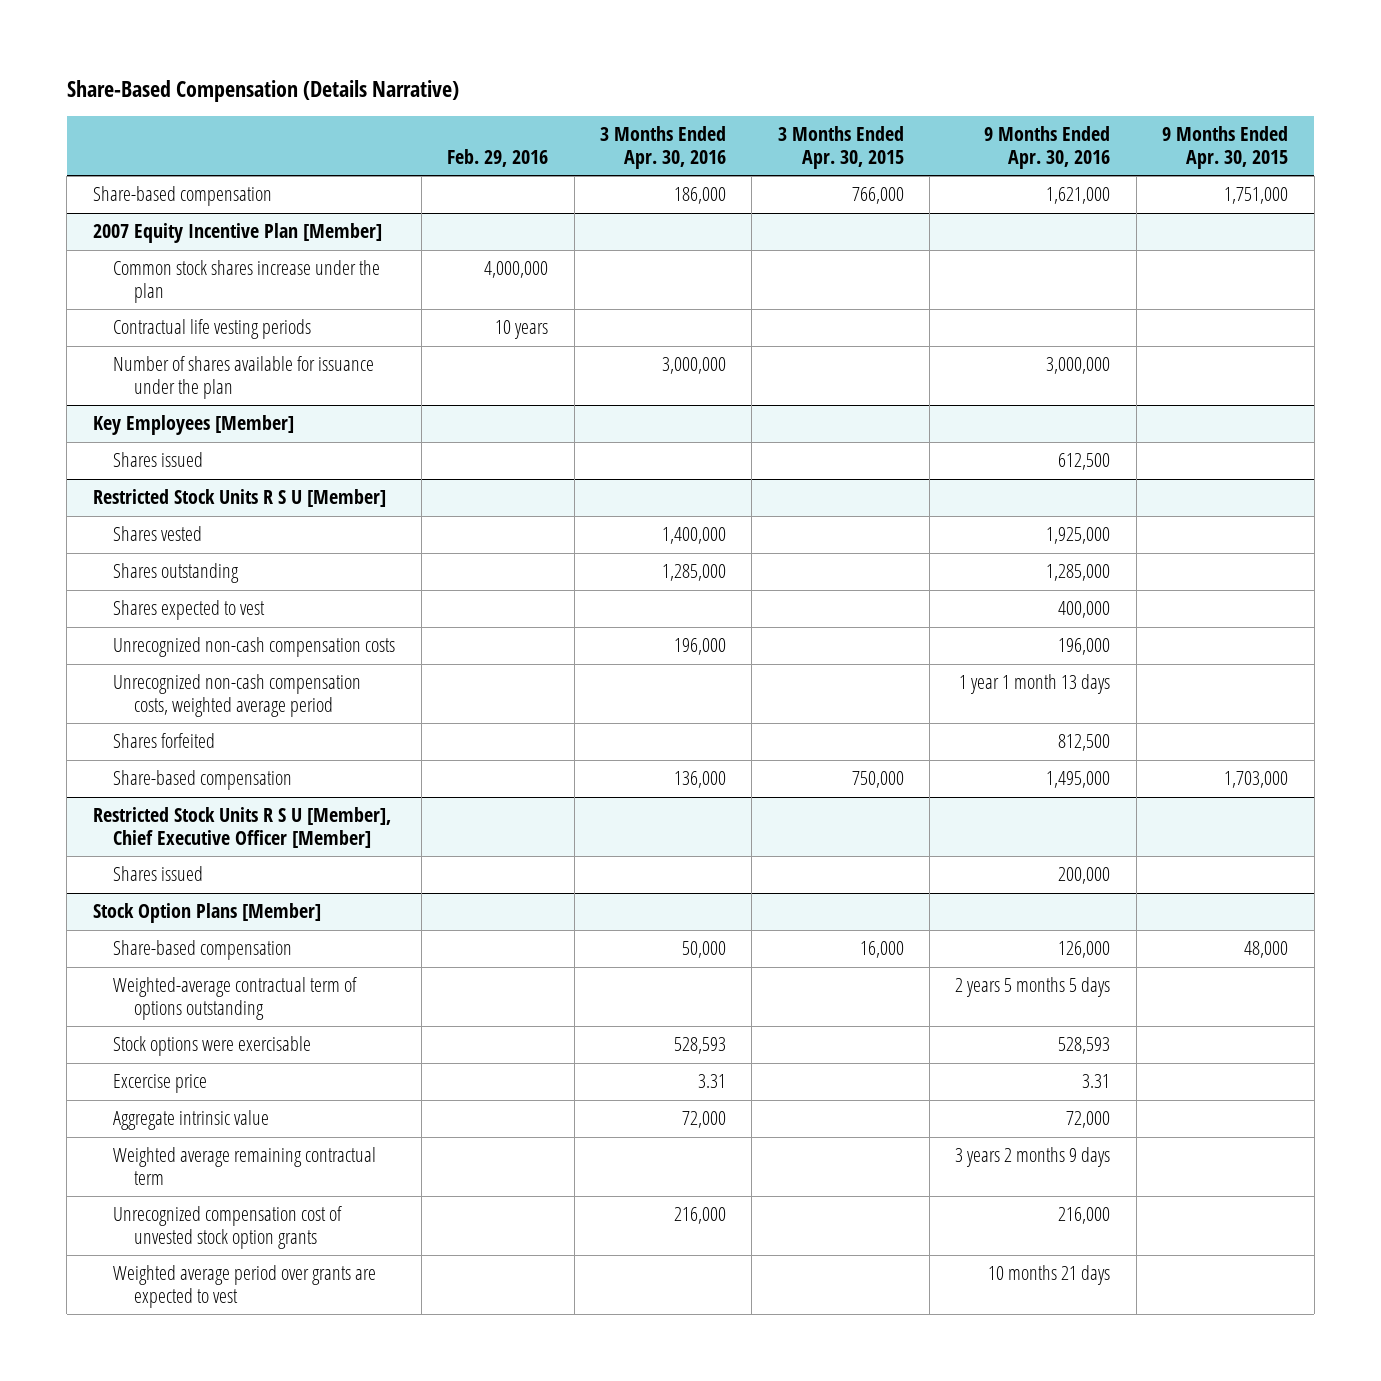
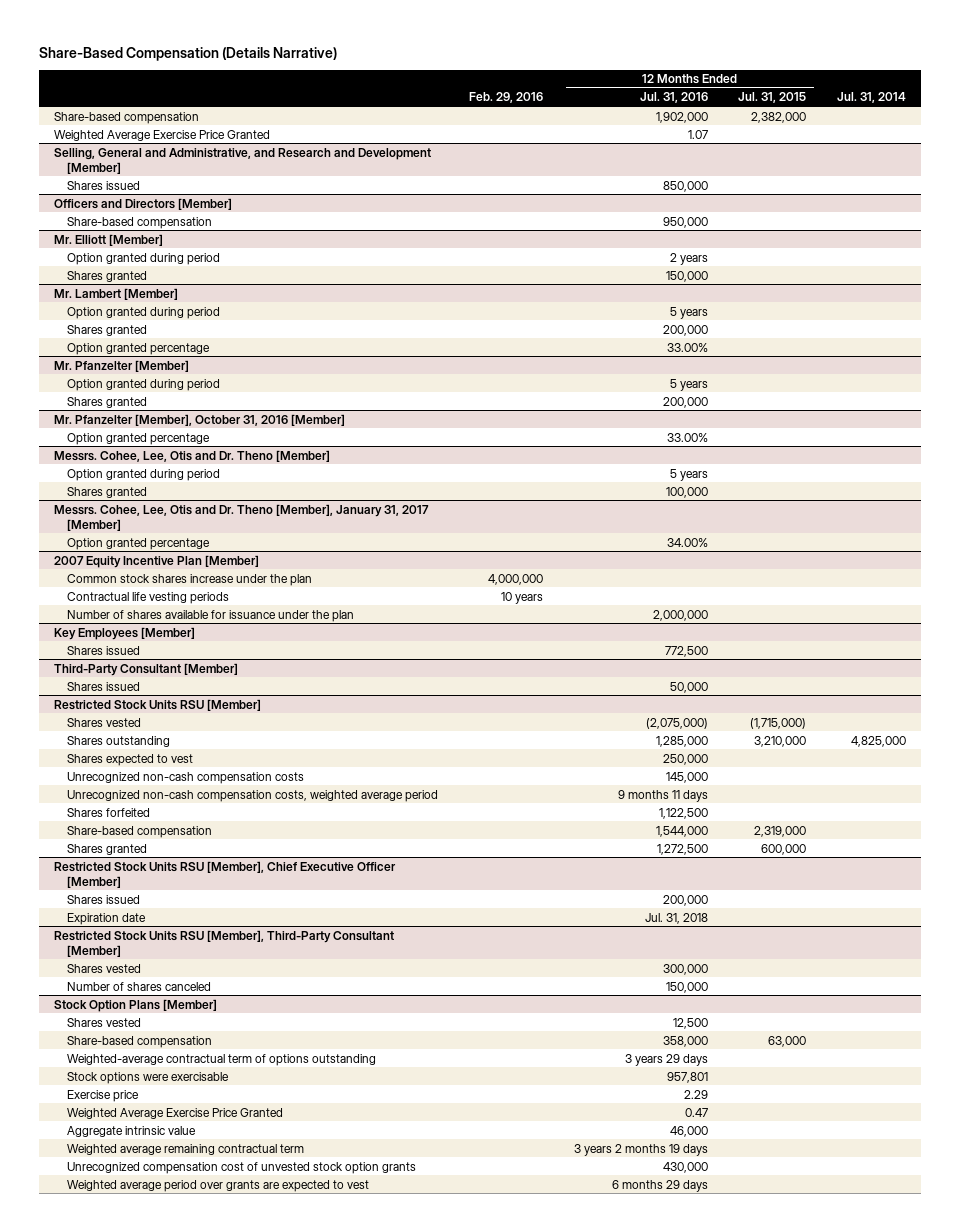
- | Feb. 29, 2016 | 3 Months Ended Apr. 30, 2016 | 3 Months Ended Apr. 30, 2015 | 9 Months Ended Apr. 30, 2016 | 9 Months Ended Apr. 30, 2015
+ | Feb. 29, 2016 | 12 Months Ended Jul. 31, 2016 | 12 Months Ended Jul. 31, 2015 | Jul. 31, 2014
+ Weighted Average Exercise Price Granted | | 1.07 | |
+ Selling, General and Administrative, and Research and Development [Member]
+ Shares issued | | 850,000 | |
+ Officers and Directors [Member]
+ Share-based compensation | | 950,000 | |
+ Mr. Elliott [Member]
+ Option granted during period | | 2 years | |
+ Shares granted | | 150,000 | |
+ Mr. Lambert [Member]
+ Option granted during period | | 5 years | |
+ Shares granted | | 200,000 | |
+ Option granted percentage | | 33.00% | |
+ Mr. Pfanzelter [Member]
+ Option granted during period | | 5 years | |
+ Shares granted | | 200,000 | |
+ Mr. Pfanzelter [Member], October 31, 2016 [Member]
+ Option granted percentage | | 33.00% | |
+ Messrs. Cohee, Lee, Otis and Dr. Theno [Member]
+ Option granted during period | | 5 years | |
+ Shares granted | | 100,000 | |
+ Messrs. Cohee, Lee, Otis and Dr. Theno [Member], January 31, 2017 [Member]
+ Option granted percentage | | 34.00% | |
- Restricted Stock Units R S U [Member]
+ Third-Party Consultant [Member]
+ Shares issued | | 50,000 | |
+ Restricted Stock Units RSU [Member]
- Restricted Stock Units R S U [Member], Chief Executive Officer [Member]
+ Shares granted | | 1,272,500 | 600,000 |
+ Restricted Stock Units RSU [Member], Chief Executive Officer [Member]
+ Expiration date | | Jul. 31, 2018 | |
+ Restricted Stock Units RSU [Member], Third-Party Consultant [Member]
+ Shares vested | | 300,000 | |
+ Number of shares canceled | | 150,000 | |
@ Stock Option Plans [Member]
+ Shares vested | | 12,500 | |
- Excercise price | | 3.31 | | 3.31 |
+ Exercise price | | 2.29 | |
+ Weighted Average Exercise Price Granted | | 0.47 | |

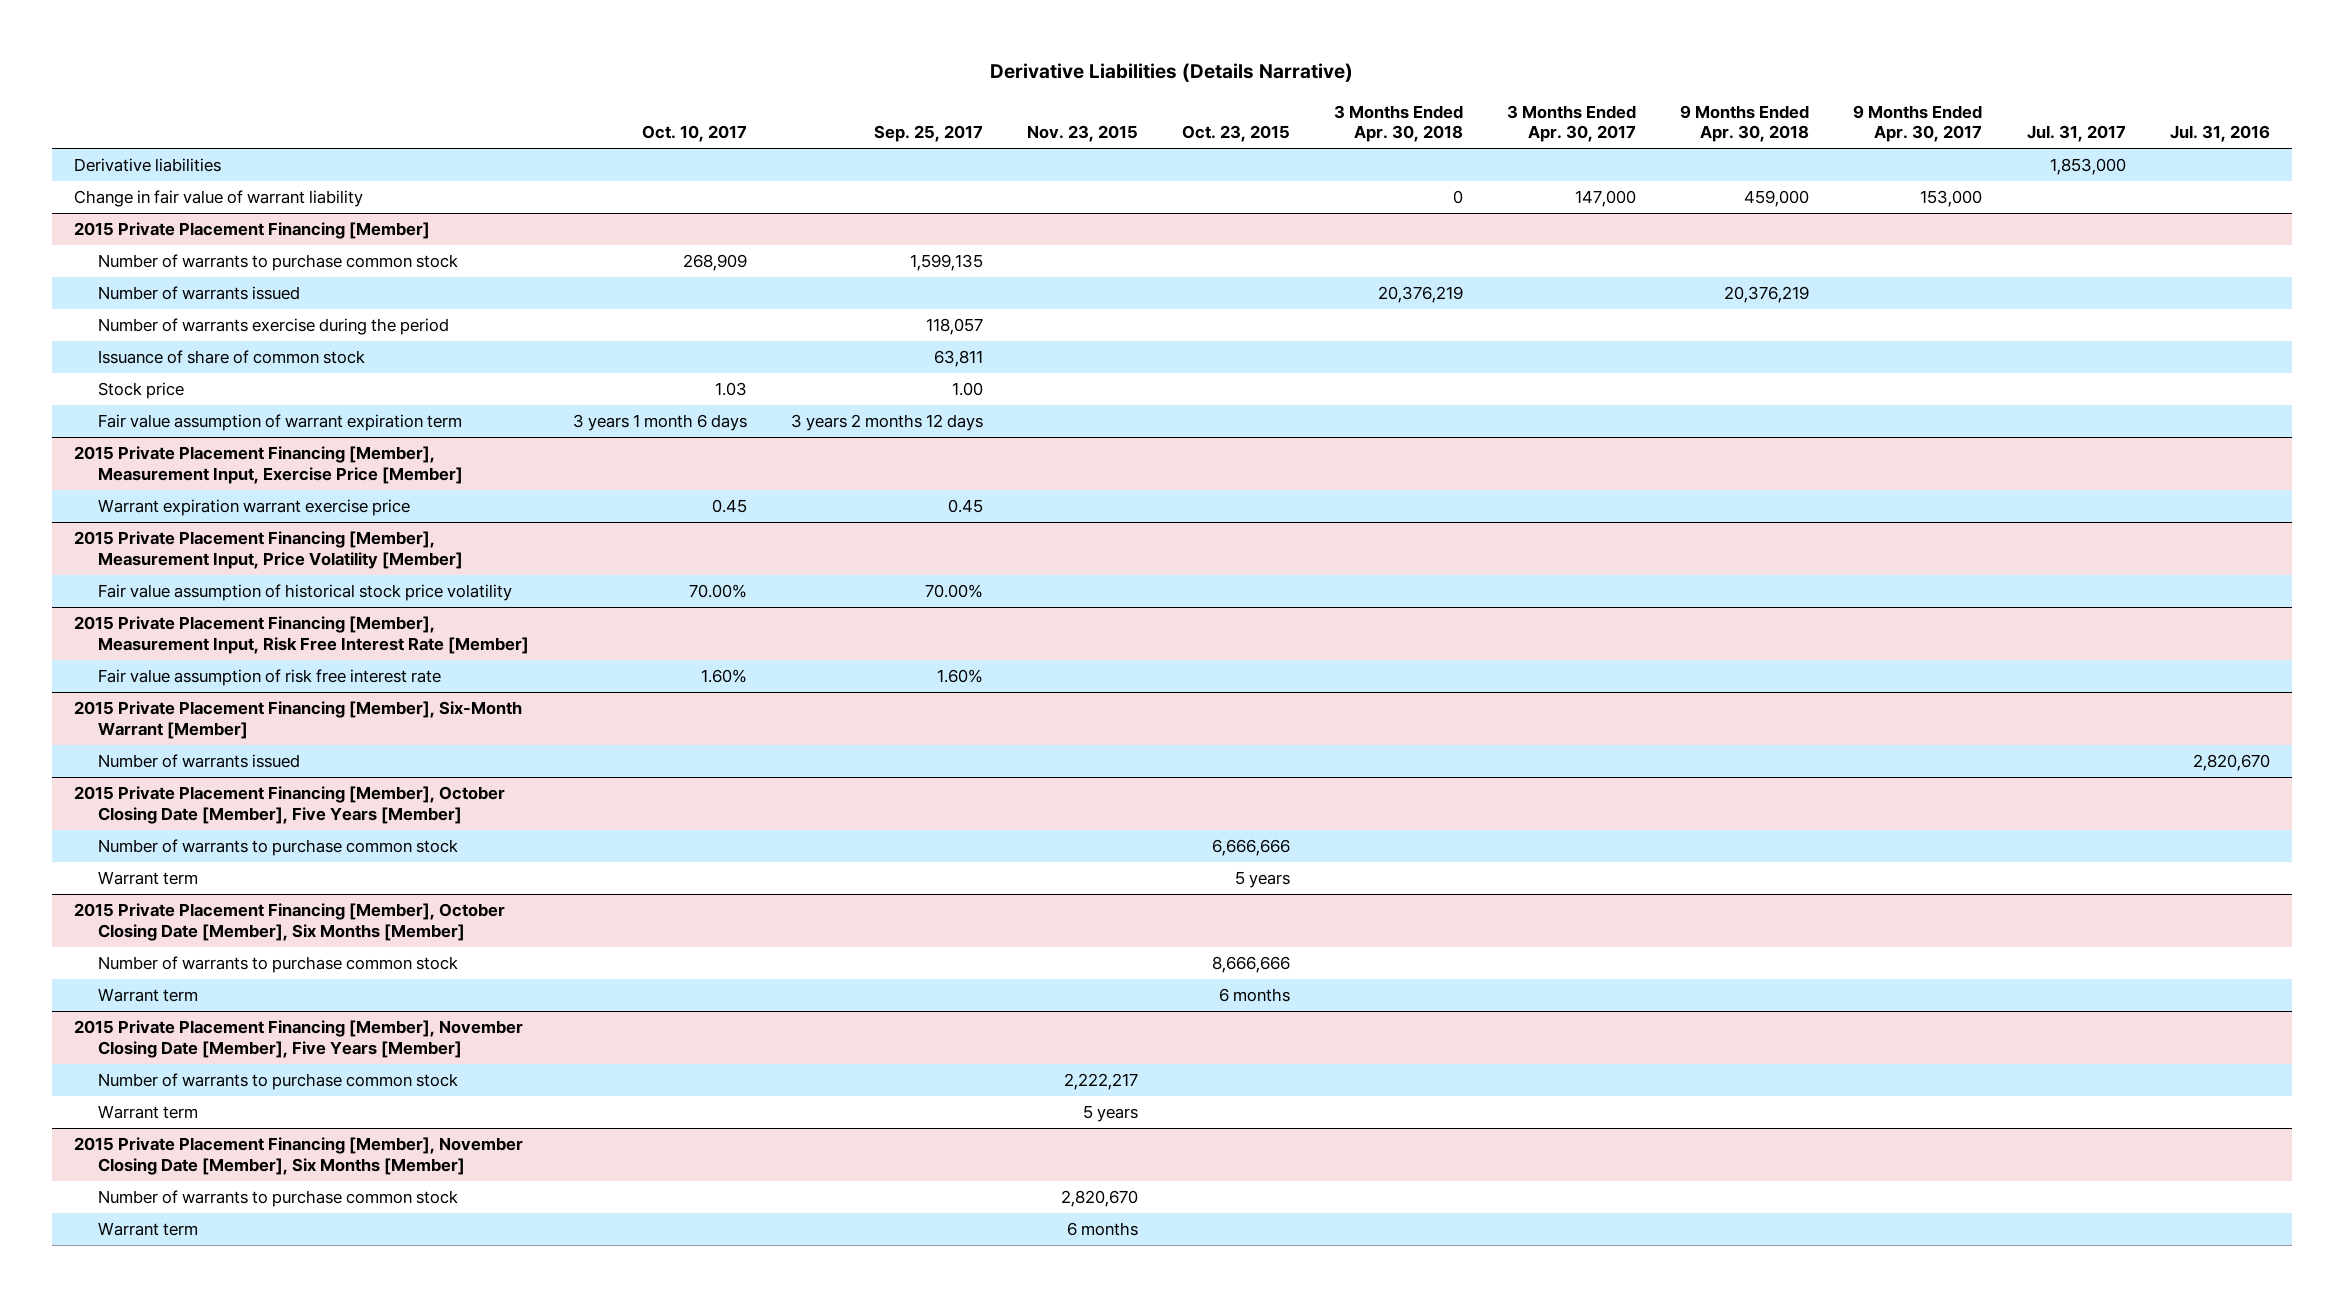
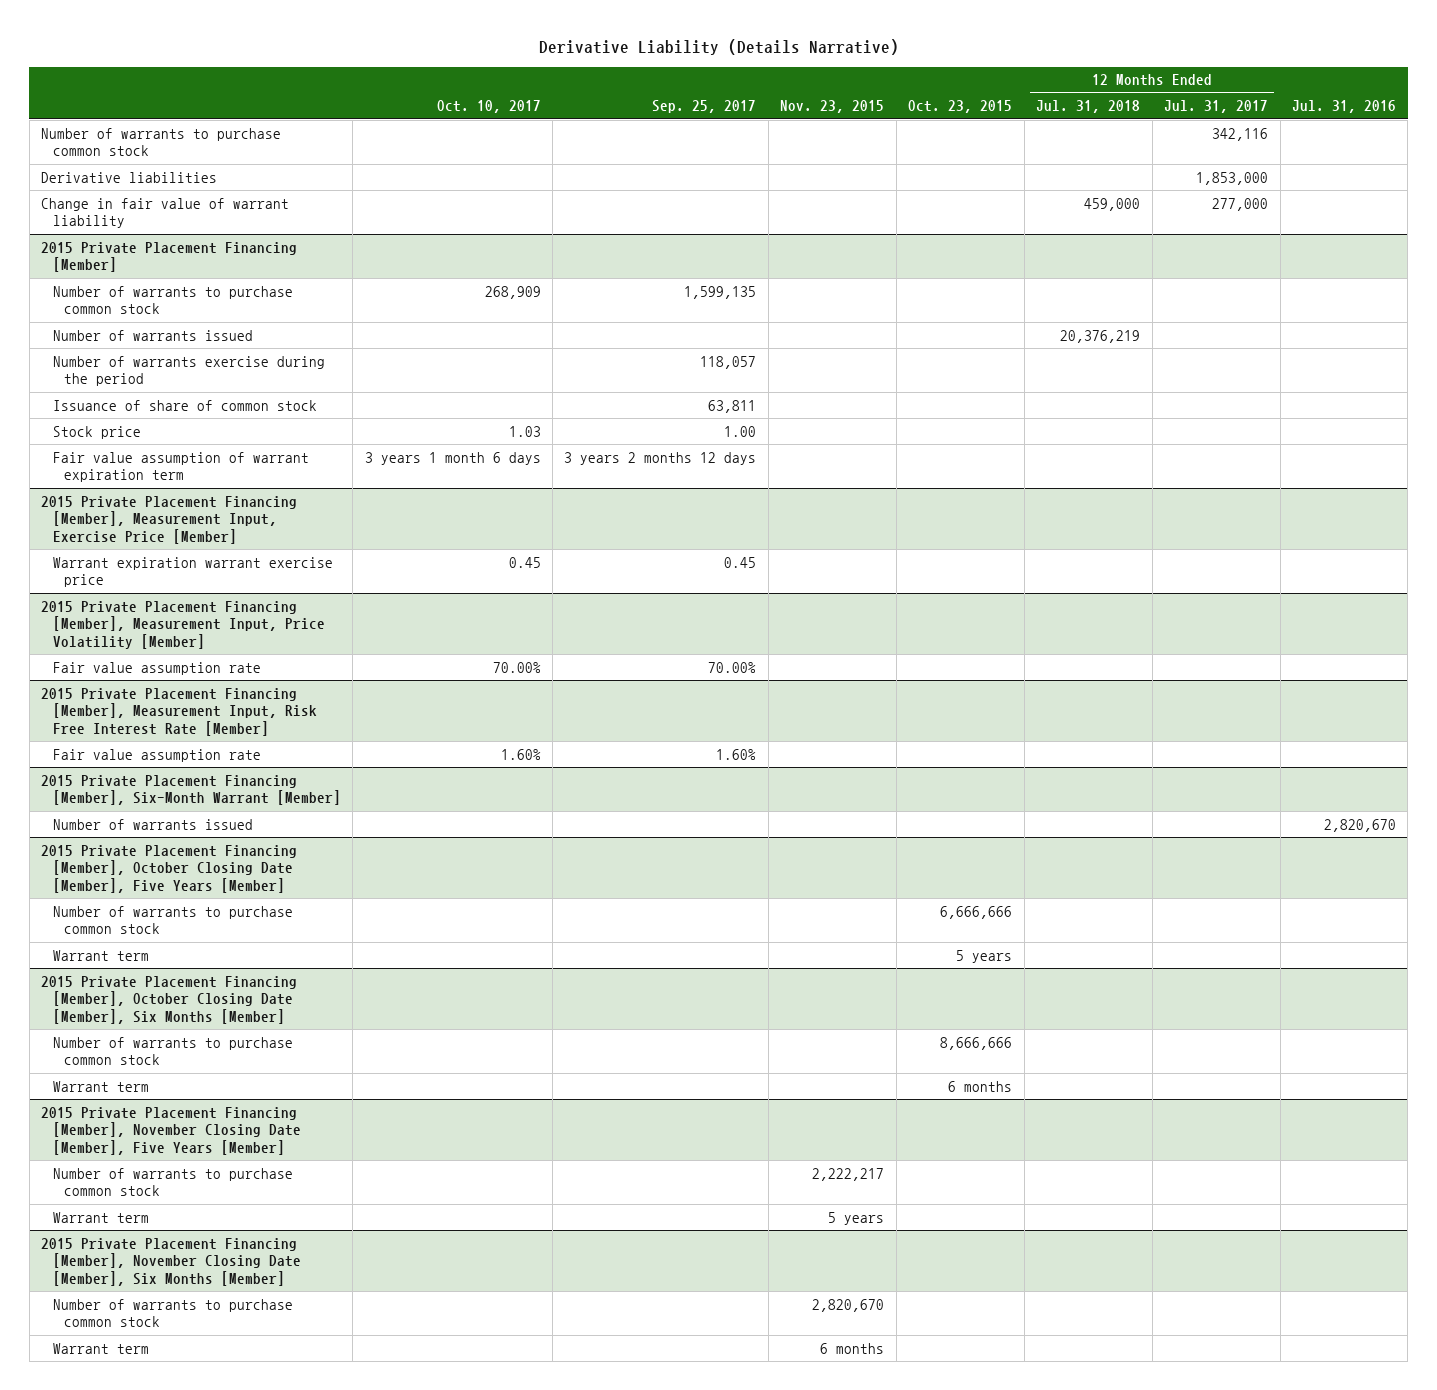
- Derivative Liabilities (Details Narrative)
+ Derivative Liability (Details Narrative)
- | Oct. 10, 2017 | Sep. 25, 2017 | Nov. 23, 2015 | Oct. 23, 2015 | 3 Months Ended Apr. 30, 2018 | 3 Months Ended Apr. 30, 2017 | 9 Months Ended Apr. 30, 2018 | 9 Months Ended Apr. 30, 2017 | Jul. 31, 2017 | Jul. 31, 2016
+ | Oct. 10, 2017 | Sep. 25, 2017 | Nov. 23, 2015 | Oct. 23, 2015 | 12 Months Ended Jul. 31, 2018 | 12 Months Ended Jul. 31, 2017 | Jul. 31, 2016
+ Number of warrants to purchase common stock | | | | | | 342,116 |
@ 2015 Private Placement Financing [Member], Measurement Input, Price Volatility [Member]
- Fair value assumption of historical stock price volatility | 70.00% | 70.00% | | | | | | | |
+ Fair value assumption rate | 70.00% | 70.00% | | | | |
@ 2015 Private Placement Financing [Member], Measurement Input, Risk Free Interest Rate [Member]
- Fair value assumption of risk free interest rate | 1.60% | 1.60% | | | | | | | |
+ Fair value assumption rate | 1.60% | 1.60% | | | | |

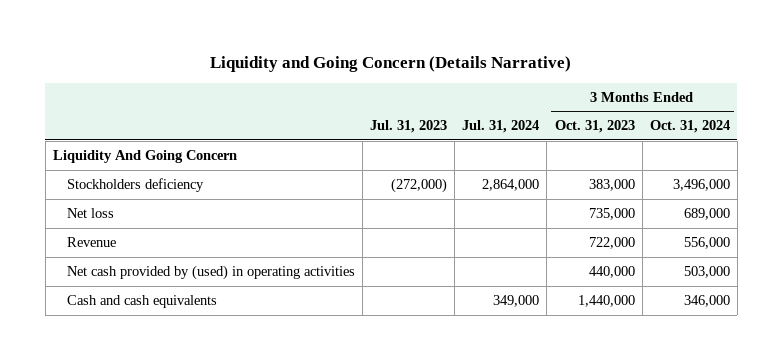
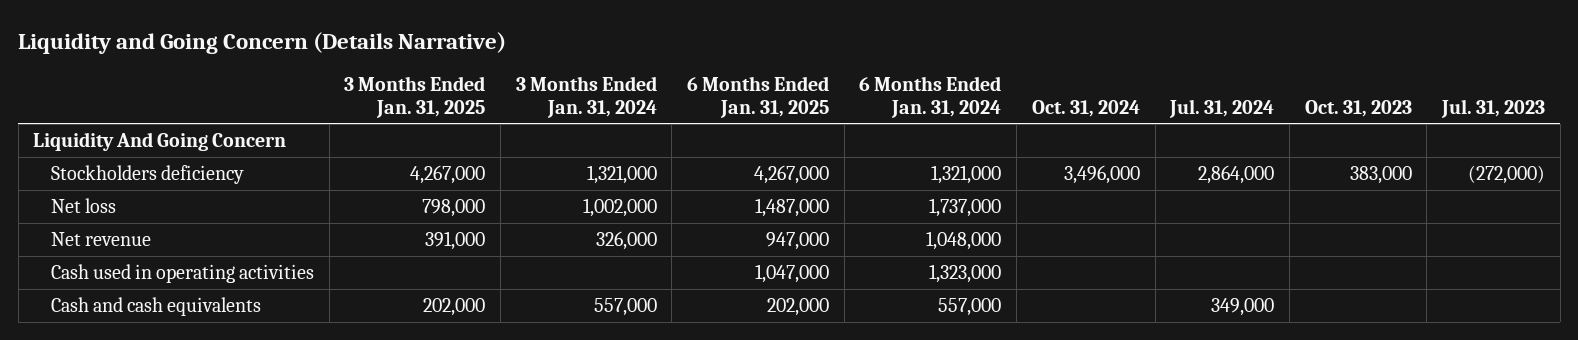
- | Jul. 31, 2023 | Jul. 31, 2024 | 3 Months Ended Oct. 31, 2023 | 3 Months Ended Oct. 31, 2024
+ | 3 Months Ended Jan. 31, 2025 | 3 Months Ended Jan. 31, 2024 | 6 Months Ended Jan. 31, 2025 | 6 Months Ended Jan. 31, 2024 | Oct. 31, 2024 | Jul. 31, 2024 | Oct. 31, 2023 | Jul. 31, 2023
- Revenue | | | 722,000 | 556,000
- Net cash provided by (used) in operating activities | | | 440,000 | 503,000
+ Net revenue | 391,000 | 326,000 | 947,000 | 1,048,000 | | | |
+ Cash used in operating activities | | | 1,047,000 | 1,323,000 | | | |

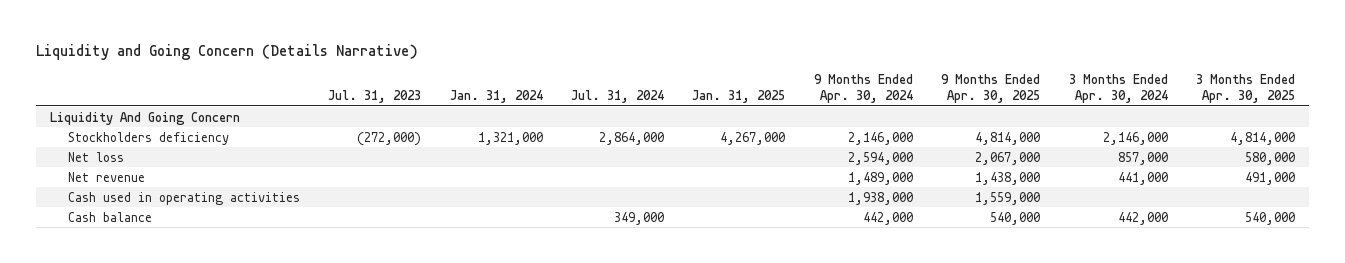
- | 3 Months Ended Jan. 31, 2025 | 3 Months Ended Jan. 31, 2024 | 6 Months Ended Jan. 31, 2025 | 6 Months Ended Jan. 31, 2024 | Oct. 31, 2024 | Jul. 31, 2024 | Oct. 31, 2023 | Jul. 31, 2023
+ | Jul. 31, 2023 | Jan. 31, 2024 | Jul. 31, 2024 | Jan. 31, 2025 | 9 Months Ended Apr. 30, 2024 | 9 Months Ended Apr. 30, 2025 | 3 Months Ended Apr. 30, 2024 | 3 Months Ended Apr. 30, 2025
- Cash and cash equivalents | 202,000 | 557,000 | 202,000 | 557,000 | | 349,000 | |
+ Cash balance | | | 349,000 | | 442,000 | 540,000 | 442,000 | 540,000

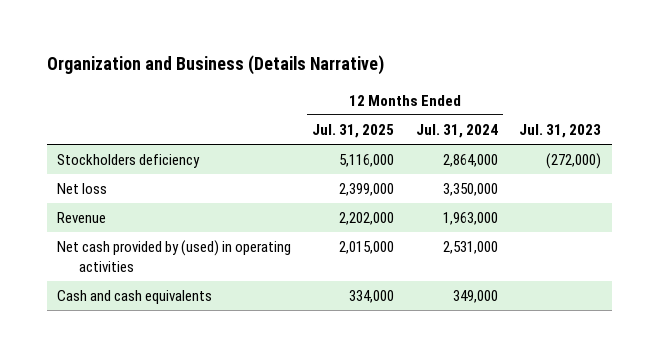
- Liquidity and Going Concern (Details Narrative)
+ Organization and Business (Details Narrative)
- | Jul. 31, 2023 | Jan. 31, 2024 | Jul. 31, 2024 | Jan. 31, 2025 | 9 Months Ended Apr. 30, 2024 | 9 Months Ended Apr. 30, 2025 | 3 Months Ended Apr. 30, 2024 | 3 Months Ended Apr. 30, 2025
+ | 12 Months Ended Jul. 31, 2025 | 12 Months Ended Jul. 31, 2024 | Jul. 31, 2023
- Liquidity And Going Concern
- Net revenue | | | | | 1,489,000 | 1,438,000 | 441,000 | 491,000
- Cash used in operating activities | | | | | 1,938,000 | 1,559,000 | |
- Cash balance | | | 349,000 | | 442,000 | 540,000 | 442,000 | 540,000
+ Revenue | 2,202,000 | 1,963,000 |
+ Net cash provided by (used) in operating activities | 2,015,000 | 2,531,000 |
+ Cash and cash equivalents | 334,000 | 349,000 |

